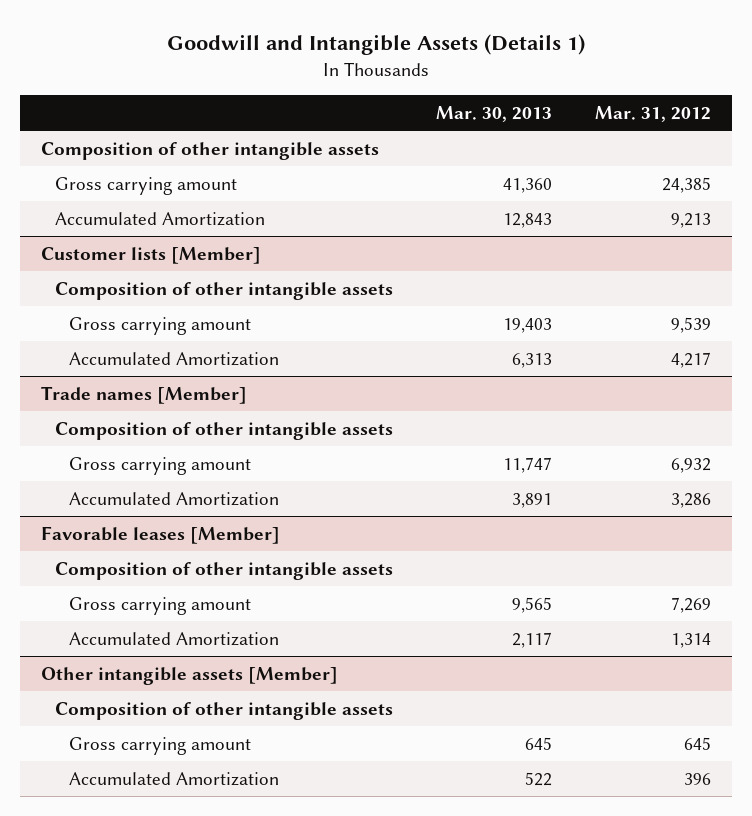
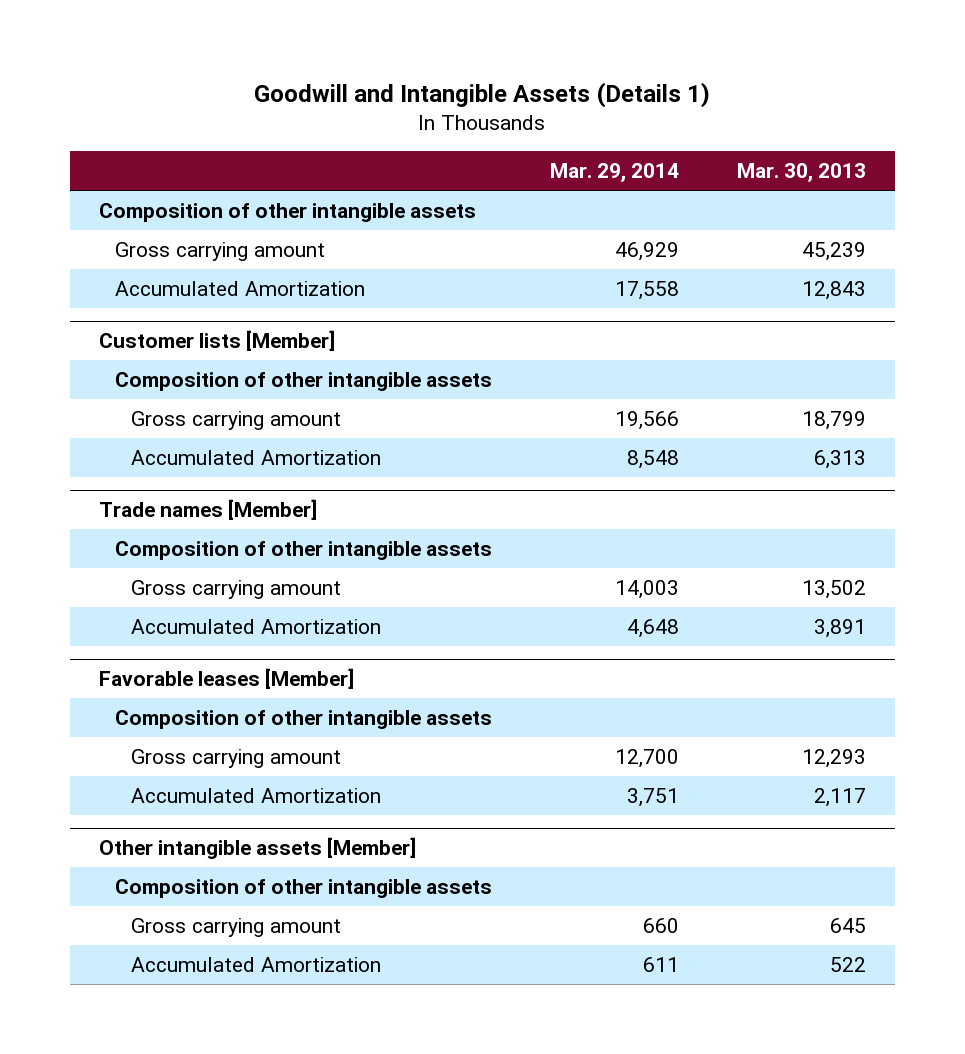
- | Mar. 30, 2013 | Mar. 31, 2012
+ | Mar. 29, 2014 | Mar. 30, 2013
- Gross carrying amount | 41,360 | 24,385
+ Gross carrying amount | 46,929 | 45,239
@ Customer lists [Member]
- Gross carrying amount | 19,403 | 9,539
+ Gross carrying amount | 19,566 | 18,799
@ Trade names [Member]
- Gross carrying amount | 11,747 | 6,932
+ Gross carrying amount | 14,003 | 13,502
@ Favorable leases [Member]
- Gross carrying amount | 9,565 | 7,269
+ Gross carrying amount | 12,700 | 12,293

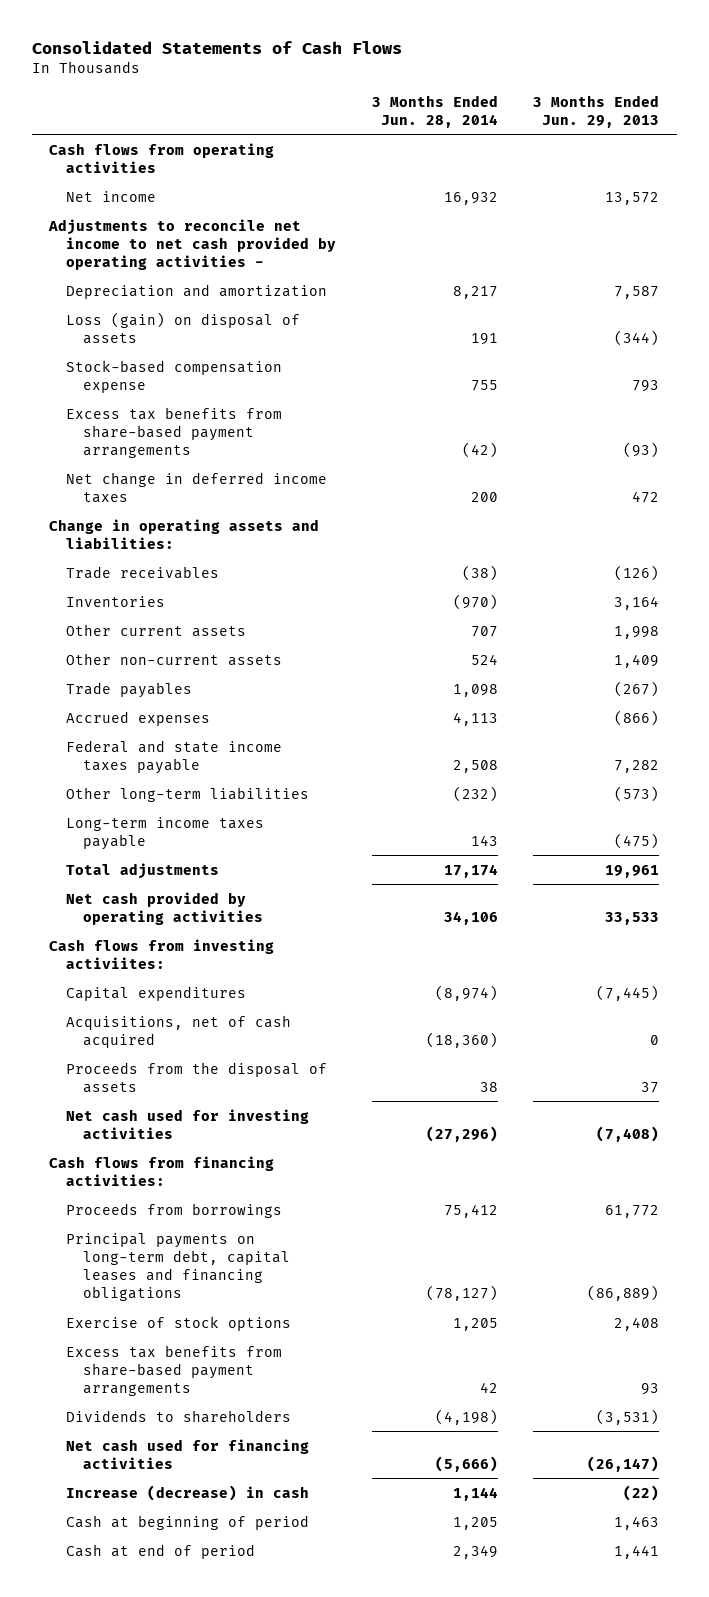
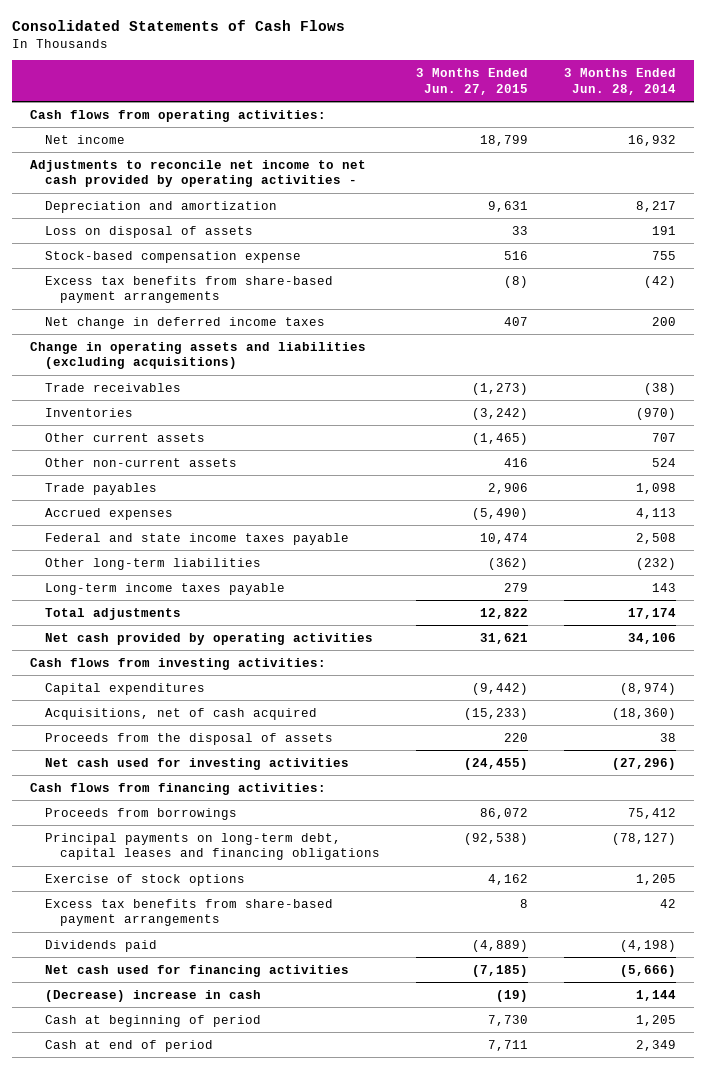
- | 3 Months Ended Jun. 28, 2014 | 3 Months Ended Jun. 29, 2013
+ | 3 Months Ended Jun. 27, 2015 | 3 Months Ended Jun. 28, 2014
- Cash flows from operating activities
+ Cash flows from operating activities:
- Loss (gain) on disposal of assets | 191 | (344)
+ Loss on disposal of assets | 33 | 191
- Change in operating assets and liabilities:
+ Change in operating assets and liabilities (excluding acquisitions)
- Cash flows from investing activiites:
+ Cash flows from investing activities:
- Dividends to shareholders | (4,198) | (3,531)
+ Dividends paid | (4,889) | (4,198)
- Increase (decrease) in cash | 1,144 | (22)
+ (Decrease) increase in cash | (19) | 1,144

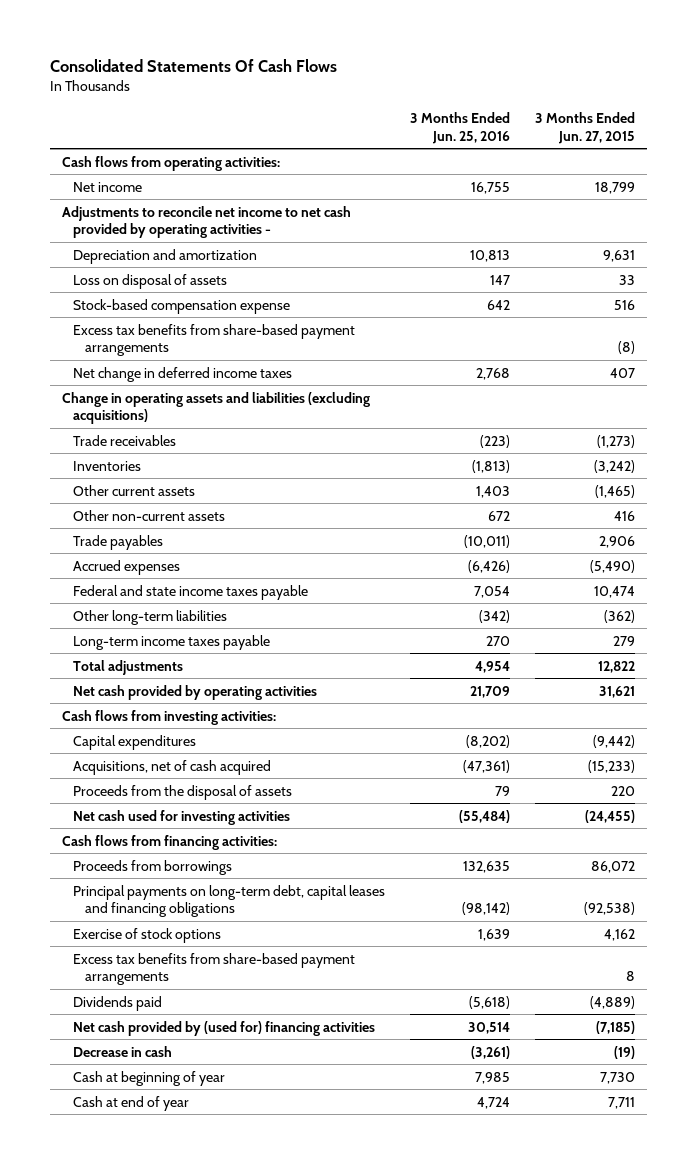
- Consolidated Statements of Cash Flows
+ Consolidated Statements Of Cash Flows
- | 3 Months Ended Jun. 27, 2015 | 3 Months Ended Jun. 28, 2014
+ | 3 Months Ended Jun. 25, 2016 | 3 Months Ended Jun. 27, 2015
- Net cash used for financing activities | (7,185) | (5,666)
- (Decrease) increase in cash | (19) | 1,144
- Cash at beginning of period | 7,730 | 1,205
- Cash at end of period | 7,711 | 2,349
+ Net cash provided by (used for) financing activities | 30,514 | (7,185)
+ Decrease in cash | (3,261) | (19)
+ Cash at beginning of year | 7,985 | 7,730
+ Cash at end of year | 4,724 | 7,711

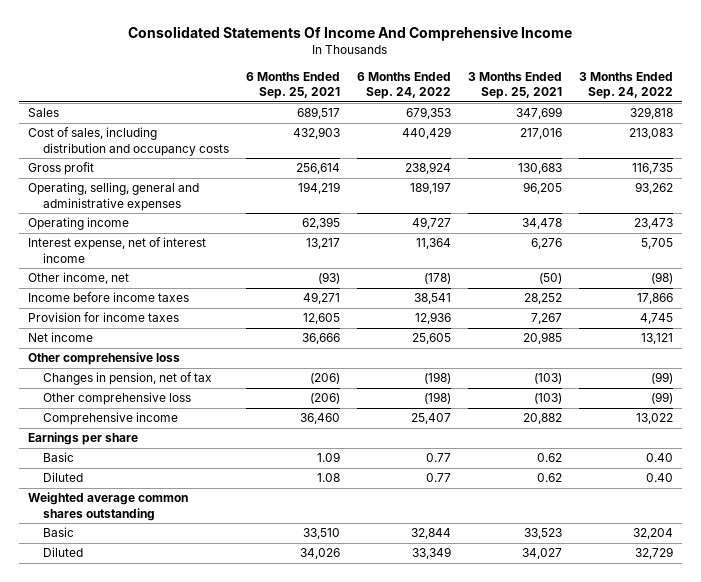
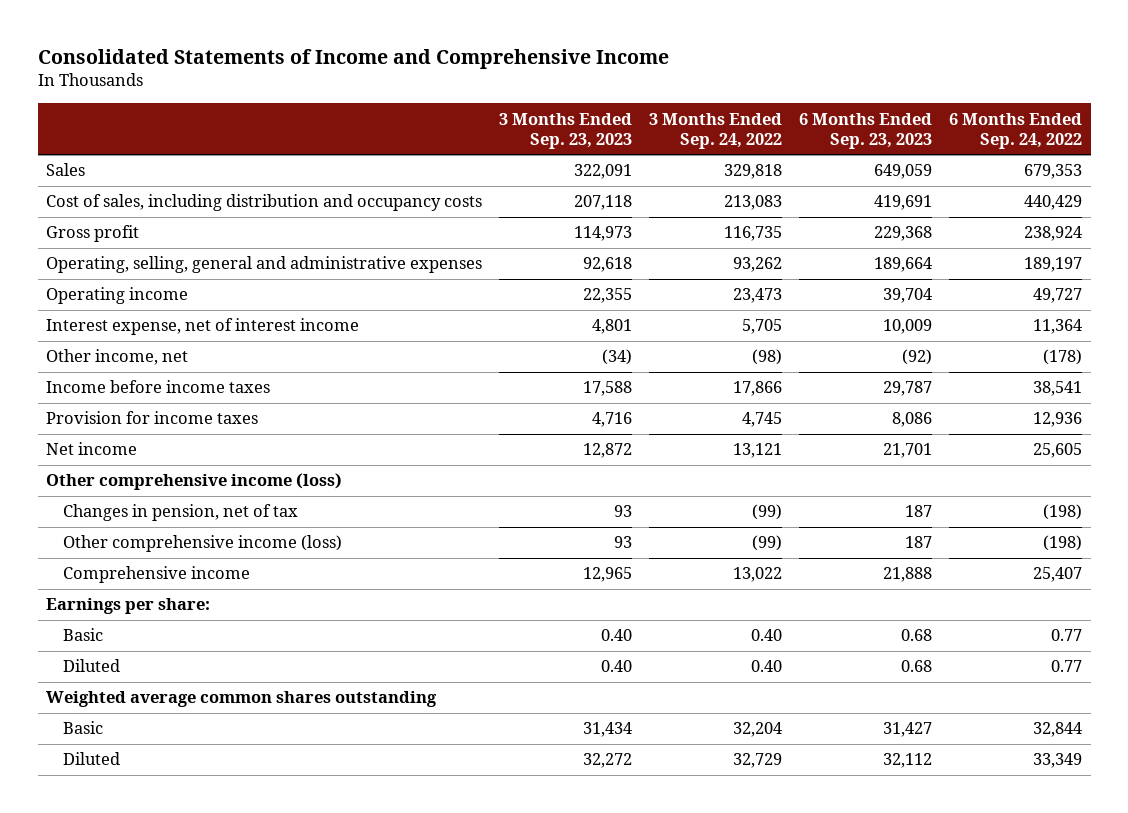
- Consolidated Statements Of Income And Comprehensive Income
+ Consolidated Statements of Income and Comprehensive Income
- | 6 Months Ended Sep. 25, 2021 | 6 Months Ended Sep. 24, 2022 | 3 Months Ended Sep. 25, 2021 | 3 Months Ended Sep. 24, 2022
+ | 3 Months Ended Sep. 23, 2023 | 3 Months Ended Sep. 24, 2022 | 6 Months Ended Sep. 23, 2023 | 6 Months Ended Sep. 24, 2022
- Other comprehensive loss
+ Other comprehensive income (loss)
- Other comprehensive loss | (206) | (198) | (103) | (99)
+ Other comprehensive income (loss) | 93 | (99) | 187 | (198)
- Earnings per share
+ Earnings per share:

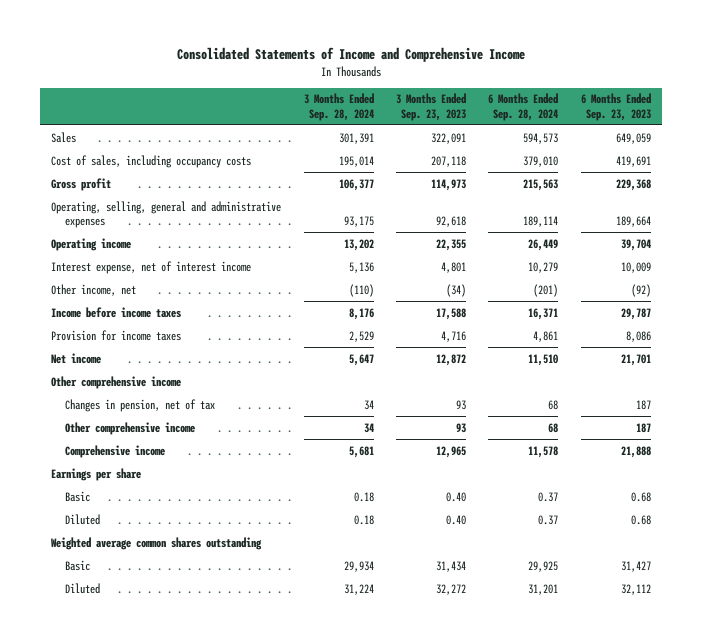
- | 3 Months Ended Sep. 23, 2023 | 3 Months Ended Sep. 24, 2022 | 6 Months Ended Sep. 23, 2023 | 6 Months Ended Sep. 24, 2022
+ | 3 Months Ended Sep. 28, 2024 | 3 Months Ended Sep. 23, 2023 | 6 Months Ended Sep. 28, 2024 | 6 Months Ended Sep. 23, 2023
- Cost of sales, including distribution and occupancy costs | 207,118 | 213,083 | 419,691 | 440,429
+ Cost of sales, including occupancy costs | 195,014 | 207,118 | 379,010 | 419,691
- Other comprehensive income (loss)
+ Other comprehensive income
- Other comprehensive income (loss) | 93 | (99) | 187 | (198)
+ Other comprehensive income | 34 | 93 | 68 | 187
- Earnings per share:
+ Earnings per share

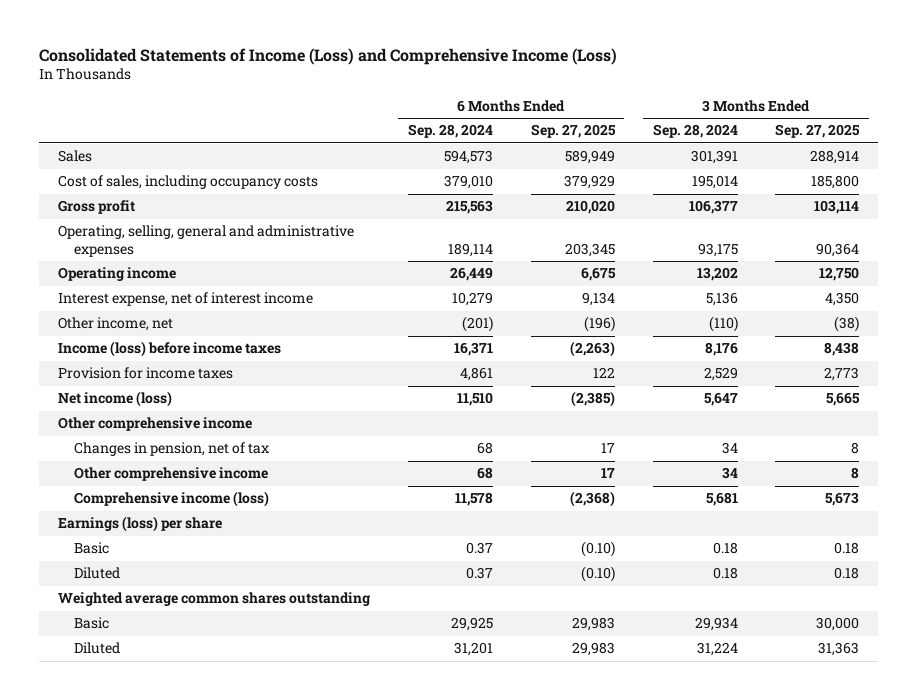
- Consolidated Statements of Income and Comprehensive Income
+ Consolidated Statements of Income (Loss) and Comprehensive Income (Loss)
- | 3 Months Ended Sep. 28, 2024 | 3 Months Ended Sep. 23, 2023 | 6 Months Ended Sep. 28, 2024 | 6 Months Ended Sep. 23, 2023
+ | 6 Months Ended Sep. 28, 2024 | 6 Months Ended Sep. 27, 2025 | 3 Months Ended Sep. 28, 2024 | 3 Months Ended Sep. 27, 2025
- Income before income taxes | 8,176 | 17,588 | 16,371 | 29,787
+ Income (loss) before income taxes | 16,371 | (2,263) | 8,176 | 8,438
- Net income | 5,647 | 12,872 | 11,510 | 21,701
+ Net income (loss) | 11,510 | (2,385) | 5,647 | 5,665
- Comprehensive income | 5,681 | 12,965 | 11,578 | 21,888
- Earnings per share
+ Comprehensive income (loss) | 11,578 | (2,368) | 5,681 | 5,673
+ Earnings (loss) per share

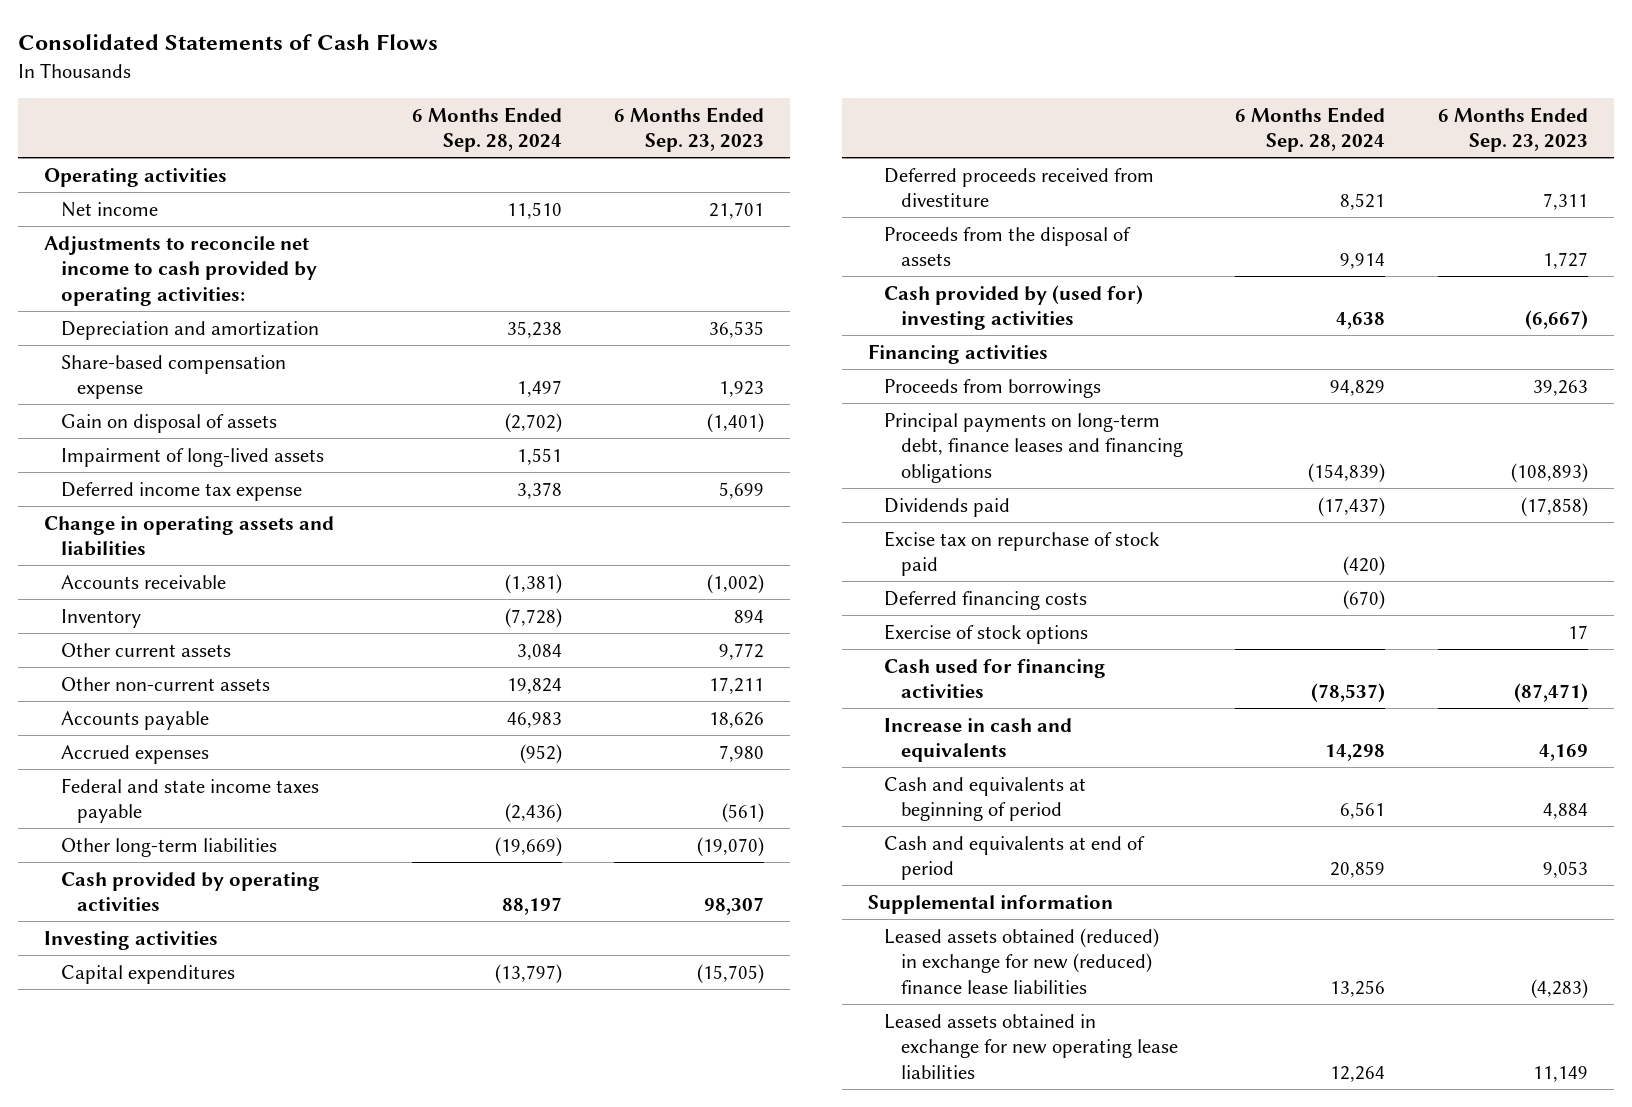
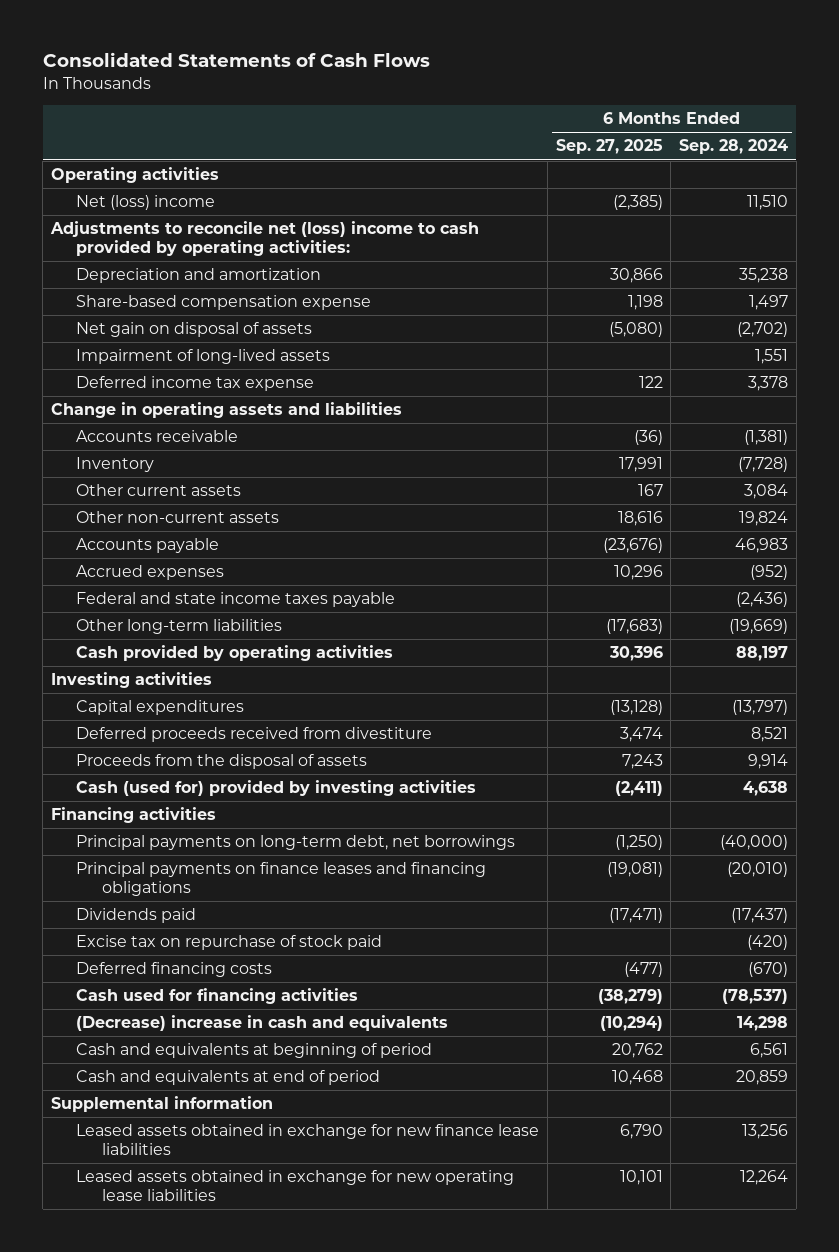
- | 6 Months Ended Sep. 28, 2024 | 6 Months Ended Sep. 23, 2023
+ | 6 Months Ended Sep. 27, 2025 | 6 Months Ended Sep. 28, 2024
- Net income | 11,510 | 21,701
- Adjustments to reconcile net income to cash provided by operating activities:
+ Net (loss) income | (2,385) | 11,510
+ Adjustments to reconcile net (loss) income to cash provided by operating activities:
- Gain on disposal of assets | (2,702) | (1,401)
+ Net gain on disposal of assets | (5,080) | (2,702)
- Cash provided by (used for) investing activities | 4,638 | (6,667)
+ Cash (used for) provided by investing activities | (2,411) | 4,638
- Proceeds from borrowings | 94,829 | 39,263
- Principal payments on long-term debt, finance leases and financing obligations | (154,839) | (108,893)
+ Principal payments on long-term debt, net borrowings | (1,250) | (40,000)
+ Principal payments on finance leases and financing obligations | (19,081) | (20,010)
- Exercise of stock options | | 17
- Increase in cash and equivalents | 14,298 | 4,169
+ (Decrease) increase in cash and equivalents | (10,294) | 14,298
- Leased assets obtained (reduced) in exchange for new (reduced) finance lease liabilities | 13,256 | (4,283)
+ Leased assets obtained in exchange for new finance lease liabilities | 6,790 | 13,256

